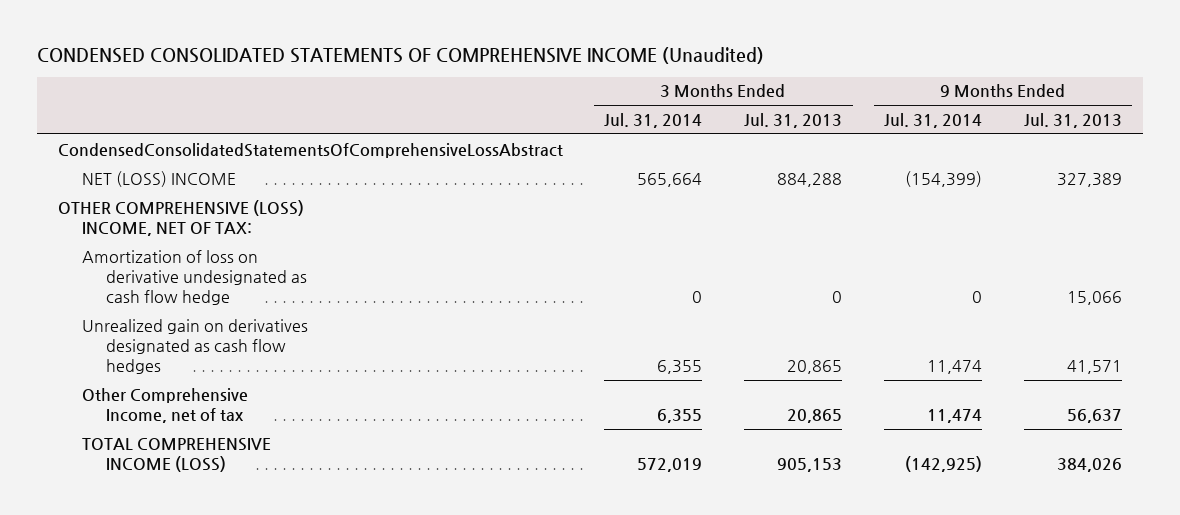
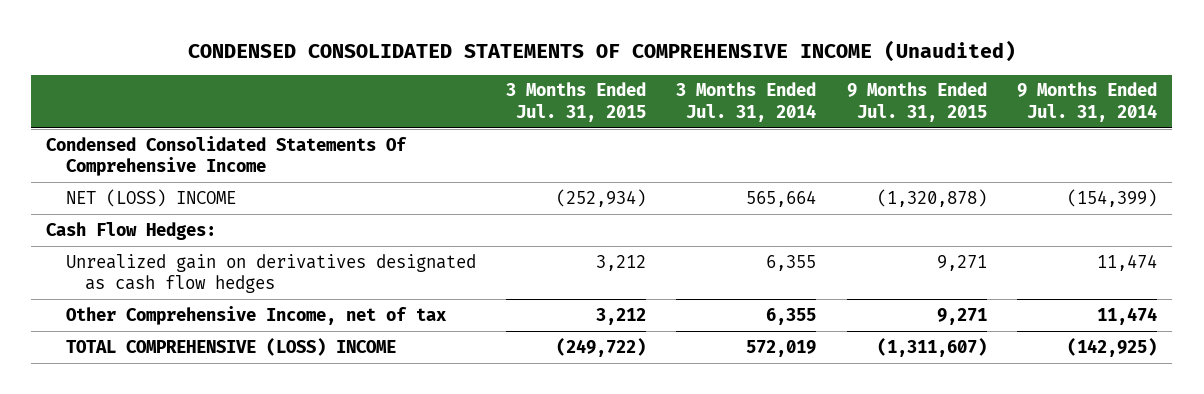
- | 3 Months Ended Jul. 31, 2014 | 3 Months Ended Jul. 31, 2013 | 9 Months Ended Jul. 31, 2014 | 9 Months Ended Jul. 31, 2013
+ | 3 Months Ended Jul. 31, 2015 | 3 Months Ended Jul. 31, 2014 | 9 Months Ended Jul. 31, 2015 | 9 Months Ended Jul. 31, 2014
- CondensedConsolidatedStatementsOfComprehensiveLossAbstract
+ Condensed Consolidated Statements Of Comprehensive Income
- OTHER COMPREHENSIVE (LOSS) INCOME, NET OF TAX:
- Amortization of loss on derivative undesignated as cash flow hedge | 0 | 0 | 0 | 15,066
+ Cash Flow Hedges:
- TOTAL COMPREHENSIVE INCOME (LOSS) | 572,019 | 905,153 | (142,925) | 384,026
+ TOTAL COMPREHENSIVE (LOSS) INCOME | (249,722) | 572,019 | (1,311,607) | (142,925)

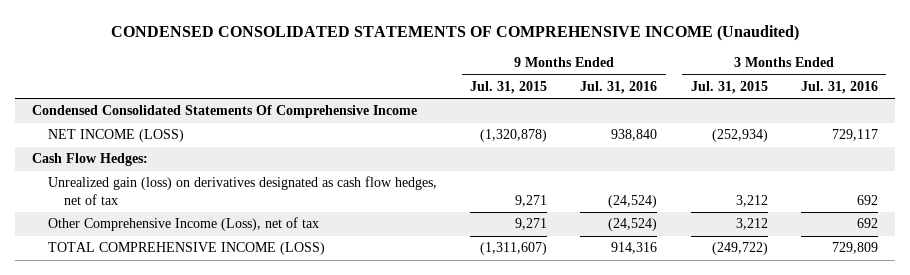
- | 3 Months Ended Jul. 31, 2015 | 3 Months Ended Jul. 31, 2014 | 9 Months Ended Jul. 31, 2015 | 9 Months Ended Jul. 31, 2014
+ | 9 Months Ended Jul. 31, 2015 | 9 Months Ended Jul. 31, 2016 | 3 Months Ended Jul. 31, 2015 | 3 Months Ended Jul. 31, 2016
- NET (LOSS) INCOME | (252,934) | 565,664 | (1,320,878) | (154,399)
+ NET INCOME (LOSS) | (1,320,878) | 938,840 | (252,934) | 729,117
- Unrealized gain on derivatives designated as cash flow hedges | 3,212 | 6,355 | 9,271 | 11,474
- Other Comprehensive Income, net of tax | 3,212 | 6,355 | 9,271 | 11,474
- TOTAL COMPREHENSIVE (LOSS) INCOME | (249,722) | 572,019 | (1,311,607) | (142,925)
+ Unrealized gain (loss) on derivatives designated as cash flow hedges, net of tax | 9,271 | (24,524) | 3,212 | 692
+ Other Comprehensive Income (Loss), net of tax | 9,271 | (24,524) | 3,212 | 692
+ TOTAL COMPREHENSIVE INCOME (LOSS) | (1,311,607) | 914,316 | (249,722) | 729,809

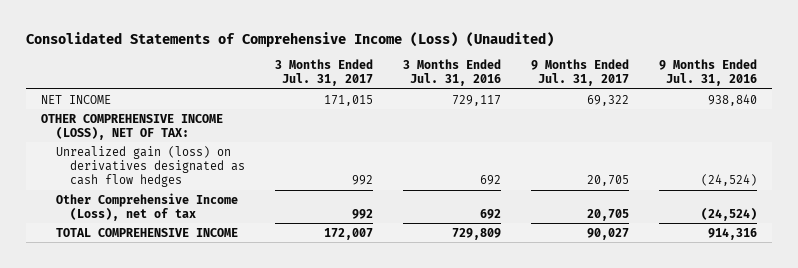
- CONDENSED CONSOLIDATED STATEMENTS OF COMPREHENSIVE INCOME (Unaudited)
+ Consolidated Statements of Comprehensive Income (Loss) (Unaudited)
- | 9 Months Ended Jul. 31, 2015 | 9 Months Ended Jul. 31, 2016 | 3 Months Ended Jul. 31, 2015 | 3 Months Ended Jul. 31, 2016
+ | 3 Months Ended Jul. 31, 2017 | 3 Months Ended Jul. 31, 2016 | 9 Months Ended Jul. 31, 2017 | 9 Months Ended Jul. 31, 2016
- Condensed Consolidated Statements Of Comprehensive Income
- NET INCOME (LOSS) | (1,320,878) | 938,840 | (252,934) | 729,117
- Cash Flow Hedges:
- Unrealized gain (loss) on derivatives designated as cash flow hedges, net of tax | 9,271 | (24,524) | 3,212 | 692
+ NET INCOME | 171,015 | 729,117 | 69,322 | 938,840
+ OTHER COMPREHENSIVE INCOME (LOSS), NET OF TAX:
+ Unrealized gain (loss) on derivatives designated as cash flow hedges | 992 | 692 | 20,705 | (24,524)
- TOTAL COMPREHENSIVE INCOME (LOSS) | (1,311,607) | 914,316 | (249,722) | 729,809
+ TOTAL COMPREHENSIVE INCOME | 172,007 | 729,809 | 90,027 | 914,316

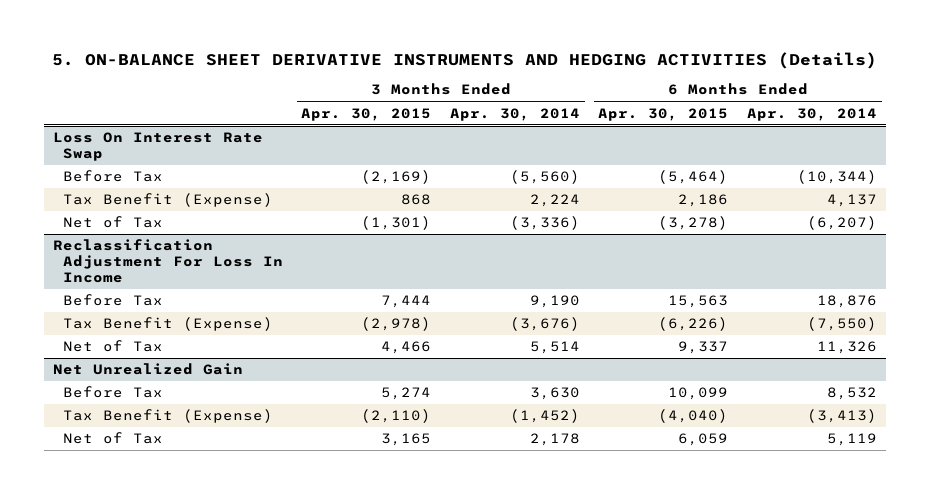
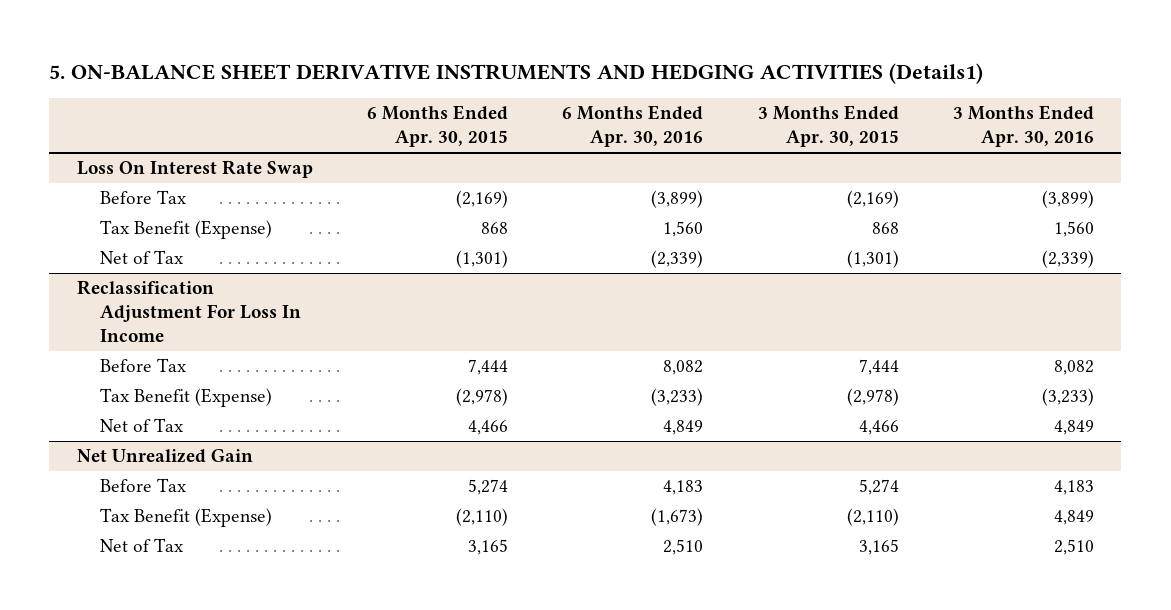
- 5. ON-BALANCE SHEET DERIVATIVE INSTRUMENTS AND HEDGING ACTIVITIES (Details)
+ 5. ON-BALANCE SHEET DERIVATIVE INSTRUMENTS AND HEDGING ACTIVITIES (Details1)
- | 3 Months Ended Apr. 30, 2015 | 3 Months Ended Apr. 30, 2014 | 6 Months Ended Apr. 30, 2015 | 6 Months Ended Apr. 30, 2014
+ | 6 Months Ended Apr. 30, 2015 | 6 Months Ended Apr. 30, 2016 | 3 Months Ended Apr. 30, 2015 | 3 Months Ended Apr. 30, 2016
@ Loss On Interest Rate Swap
- Before Tax | (2,169) | (5,560) | (5,464) | (10,344)
- Tax Benefit (Expense) | 868 | 2,224 | 2,186 | 4,137
- Net of Tax | (1,301) | (3,336) | (3,278) | (6,207)
+ Before Tax | (2,169) | (3,899) | (2,169) | (3,899)
+ Tax Benefit (Expense) | 868 | 1,560 | 868 | 1,560
+ Net of Tax | (1,301) | (2,339) | (1,301) | (2,339)
@ Reclassification Adjustment For Loss In Income
- Before Tax | 7,444 | 9,190 | 15,563 | 18,876
- Tax Benefit (Expense) | (2,978) | (3,676) | (6,226) | (7,550)
- Net of Tax | 4,466 | 5,514 | 9,337 | 11,326
+ Before Tax | 7,444 | 8,082 | 7,444 | 8,082
+ Tax Benefit (Expense) | (2,978) | (3,233) | (2,978) | (3,233)
+ Net of Tax | 4,466 | 4,849 | 4,466 | 4,849
@ Net Unrealized Gain
- Before Tax | 5,274 | 3,630 | 10,099 | 8,532
- Tax Benefit (Expense) | (2,110) | (1,452) | (4,040) | (3,413)
- Net of Tax | 3,165 | 2,178 | 6,059 | 5,119
+ Before Tax | 5,274 | 4,183 | 5,274 | 4,183
+ Tax Benefit (Expense) | (2,110) | (1,673) | (2,110) | 4,849
+ Net of Tax | 3,165 | 2,510 | 3,165 | 2,510

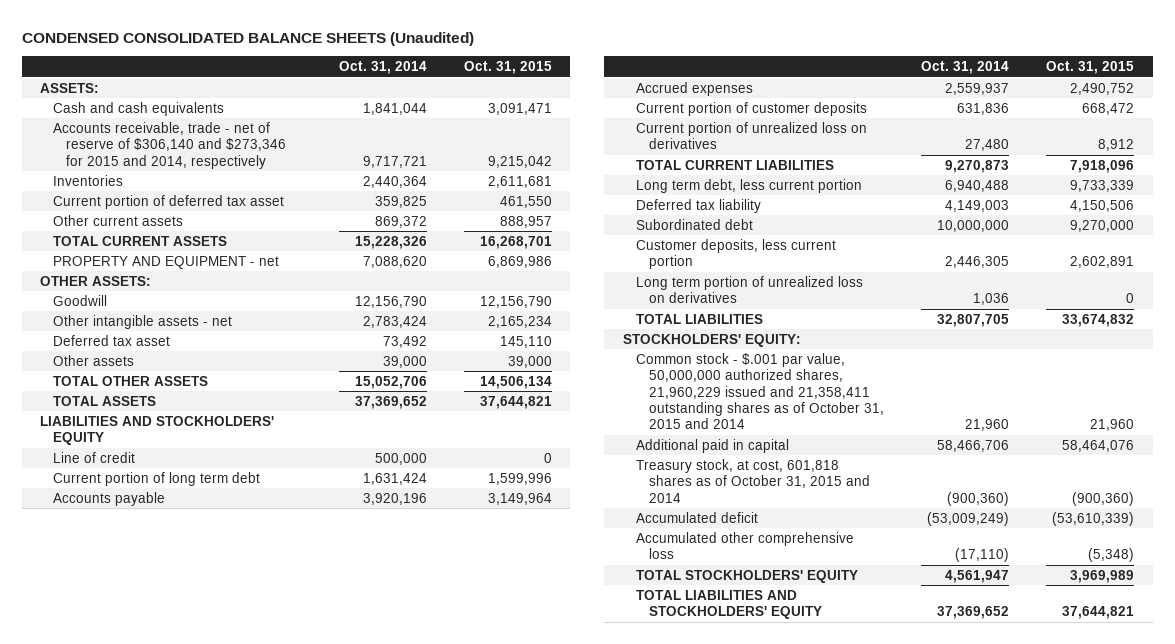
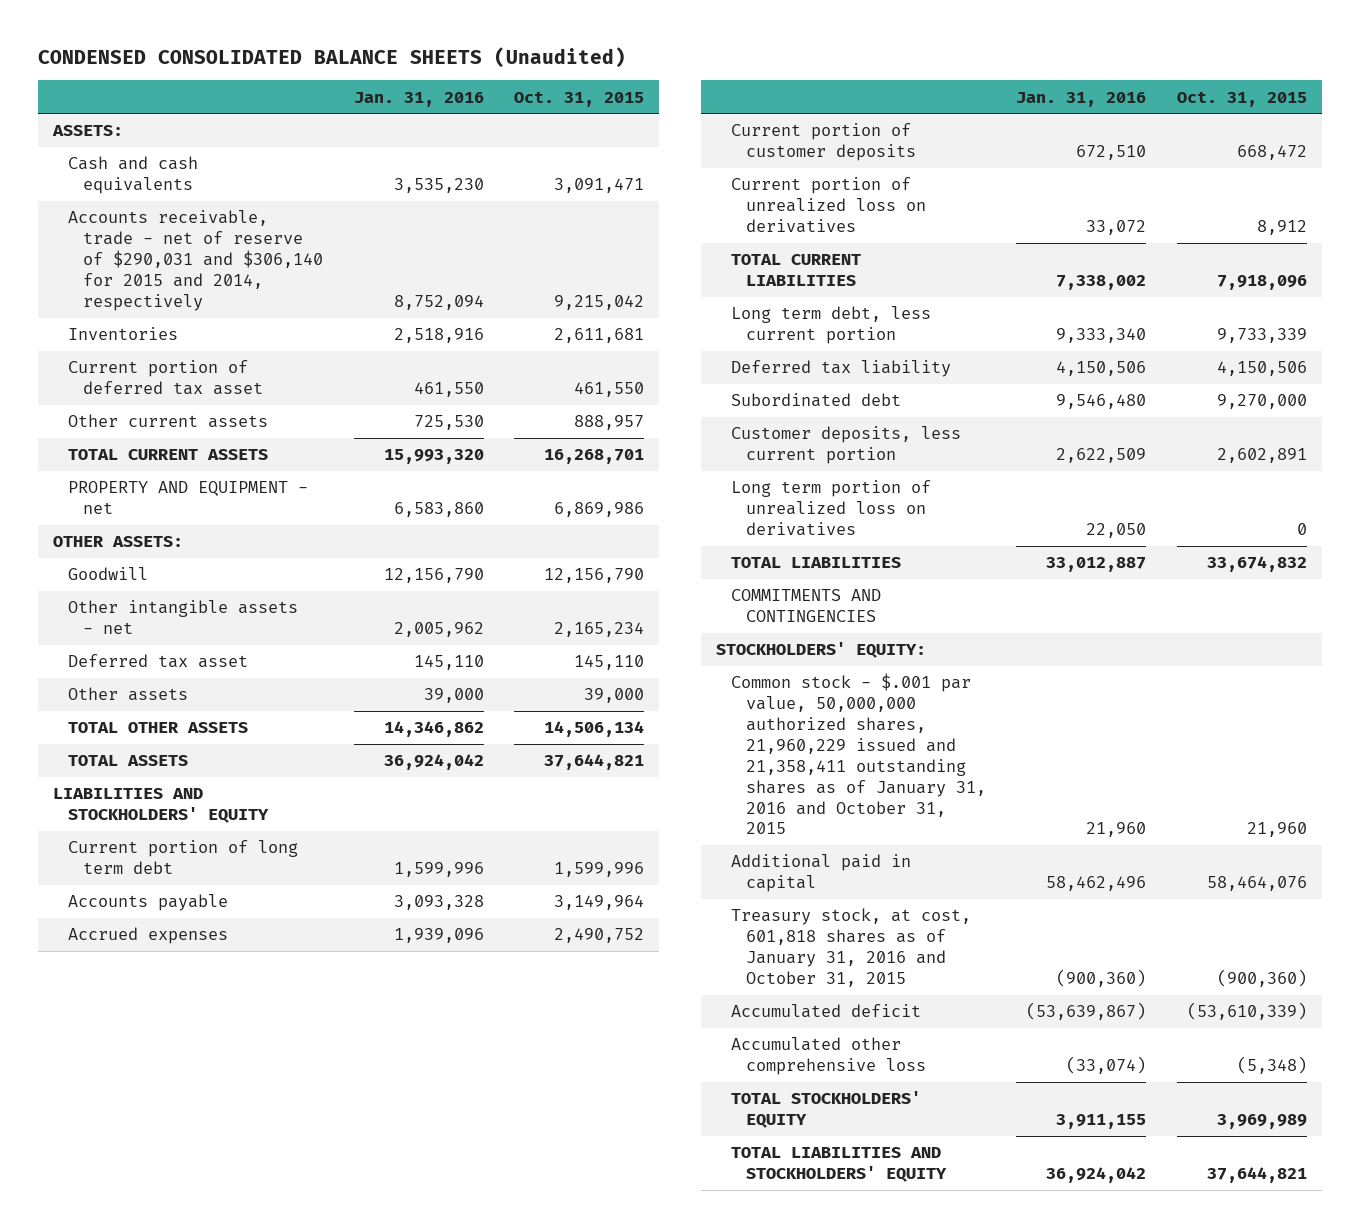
- | Oct. 31, 2014 | Oct. 31, 2015
+ | Jan. 31, 2016 | Oct. 31, 2015
- Accounts receivable, trade - net of reserve of $306,140 and $273,346 for 2015 and 2014, respectively | 9,717,721 | 9,215,042
+ Accounts receivable, trade - net of reserve of $290,031 and $306,140 for 2015 and 2014, respectively | 8,752,094 | 9,215,042
- Line of credit | 500,000 | 0
+ COMMITMENTS AND CONTINGENCIES
- Common stock - $.001 par value, 50,000,000 authorized shares, 21,960,229 issued and 21,358,411 outstanding shares as of October 31, 2015 and 2014 | 21,960 | 21,960
+ Common stock - $.001 par value, 50,000,000 authorized shares, 21,960,229 issued and 21,358,411 outstanding shares as of January 31, 2016 and October 31, 2015 | 21,960 | 21,960
- Treasury stock, at cost, 601,818 shares as of October 31, 2015 and 2014 | (900,360) | (900,360)
+ Treasury stock, at cost, 601,818 shares as of January 31, 2016 and October 31, 2015 | (900,360) | (900,360)

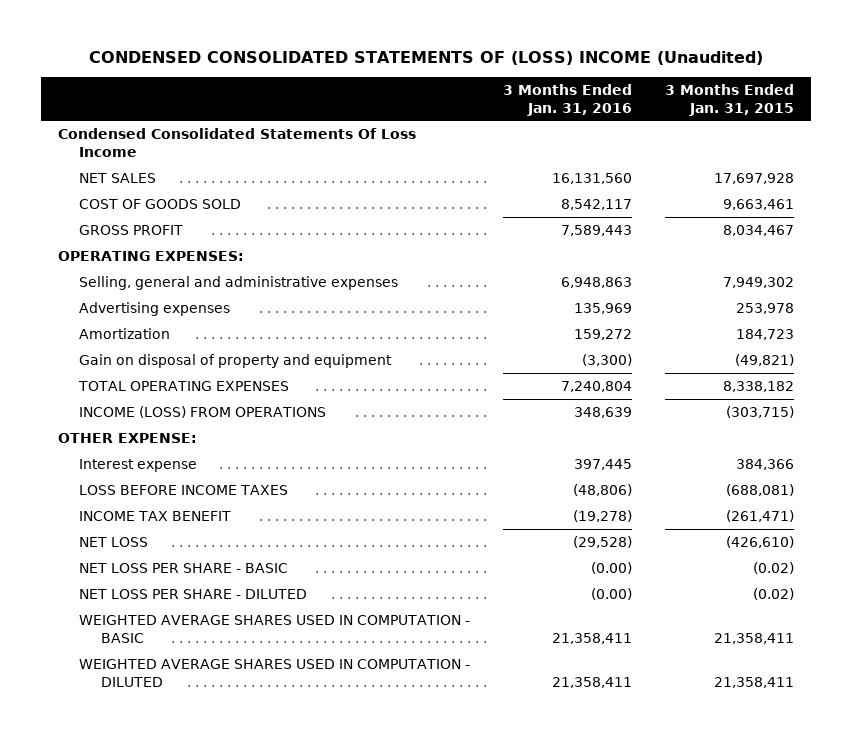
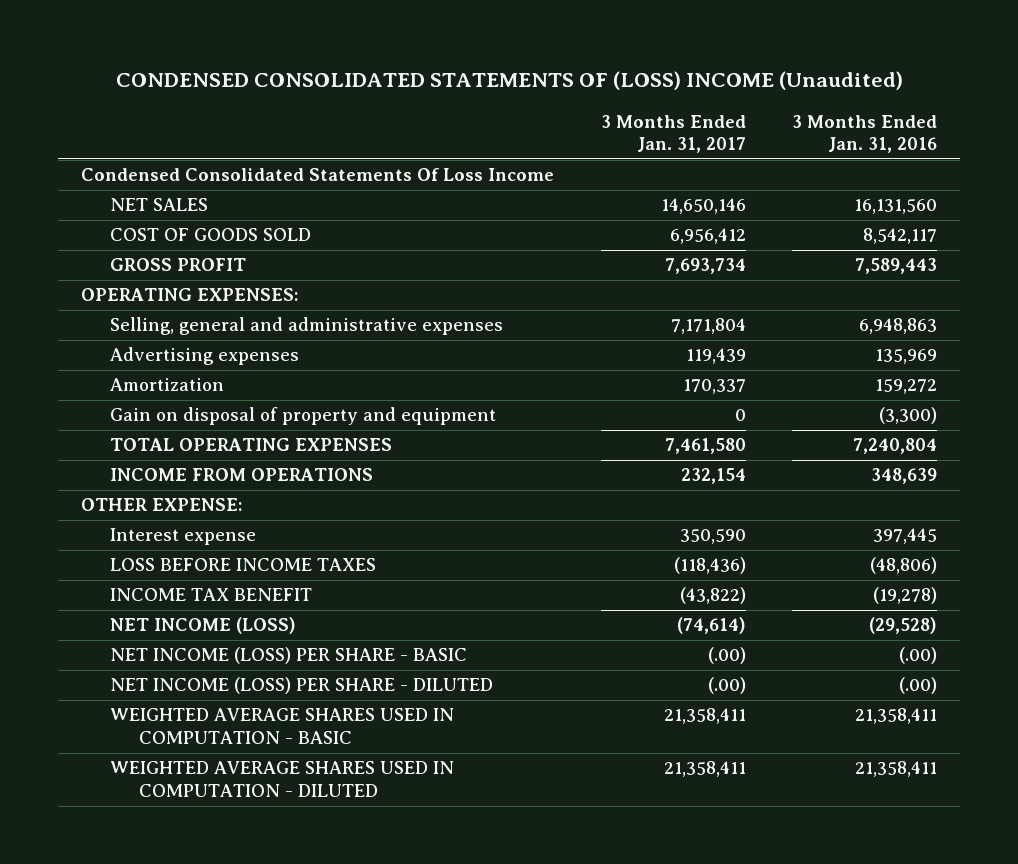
- | 3 Months Ended Jan. 31, 2016 | 3 Months Ended Jan. 31, 2015
+ | 3 Months Ended Jan. 31, 2017 | 3 Months Ended Jan. 31, 2016
- INCOME (LOSS) FROM OPERATIONS | 348,639 | (303,715)
+ INCOME FROM OPERATIONS | 232,154 | 348,639
- NET LOSS | (29,528) | (426,610)
- NET LOSS PER SHARE - BASIC | (0.00) | (0.02)
- NET LOSS PER SHARE - DILUTED | (0.00) | (0.02)
+ NET INCOME (LOSS) | (74,614) | (29,528)
+ NET INCOME (LOSS) PER SHARE - BASIC | (.00) | (.00)
+ NET INCOME (LOSS) PER SHARE - DILUTED | (.00) | (.00)

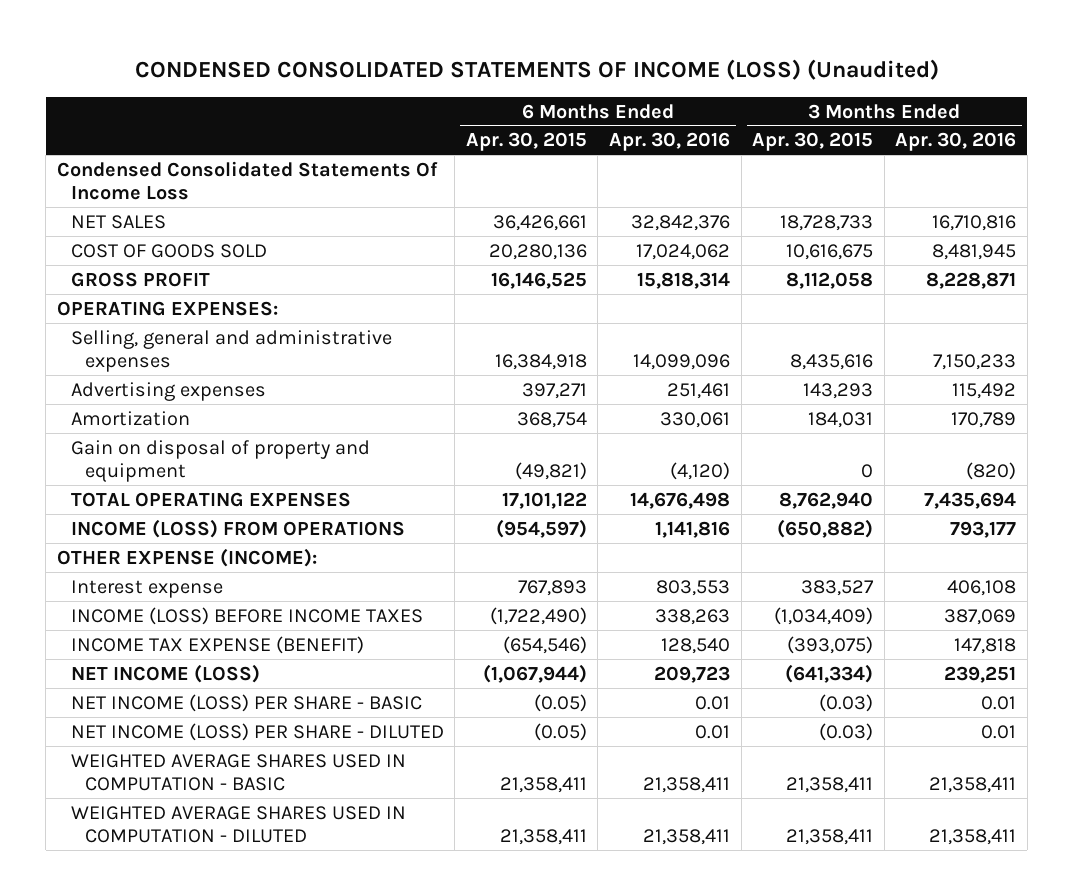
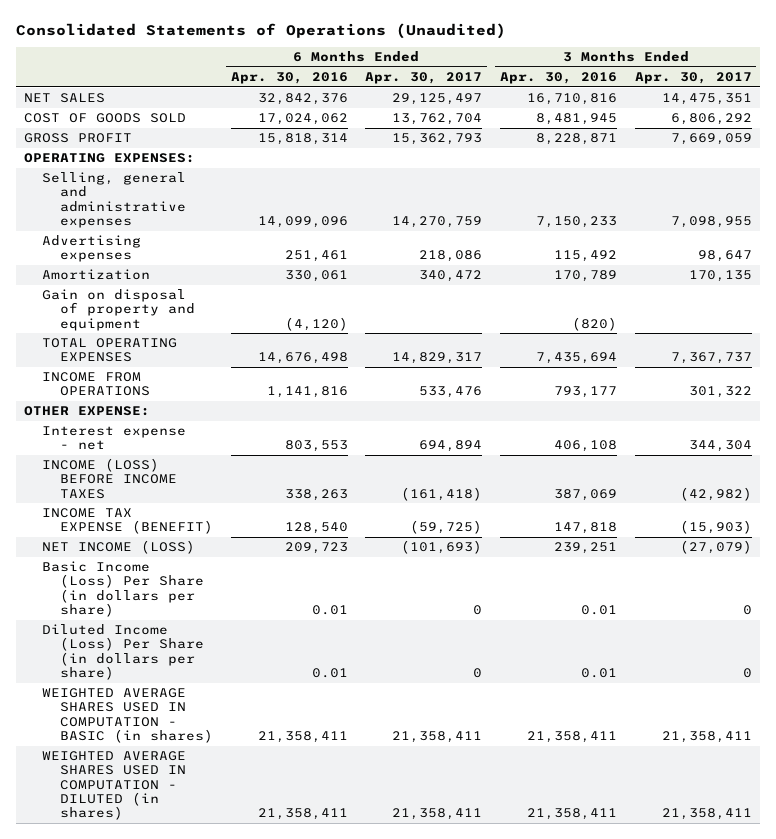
- CONDENSED CONSOLIDATED STATEMENTS OF INCOME (LOSS) (Unaudited)
+ Consolidated Statements of Operations (Unaudited)
- | 6 Months Ended Apr. 30, 2015 | 6 Months Ended Apr. 30, 2016 | 3 Months Ended Apr. 30, 2015 | 3 Months Ended Apr. 30, 2016
+ | 6 Months Ended Apr. 30, 2016 | 6 Months Ended Apr. 30, 2017 | 3 Months Ended Apr. 30, 2016 | 3 Months Ended Apr. 30, 2017
- Condensed Consolidated Statements Of Income Loss
- INCOME (LOSS) FROM OPERATIONS | (954,597) | 1,141,816 | (650,882) | 793,177
- OTHER EXPENSE (INCOME):
- Interest expense | 767,893 | 803,553 | 383,527 | 406,108
+ INCOME FROM OPERATIONS | 1,141,816 | 533,476 | 793,177 | 301,322
+ OTHER EXPENSE:
+ Interest expense - net | 803,553 | 694,894 | 406,108 | 344,304
- NET INCOME (LOSS) PER SHARE - BASIC | (0.05) | 0.01 | (0.03) | 0.01
- NET INCOME (LOSS) PER SHARE - DILUTED | (0.05) | 0.01 | (0.03) | 0.01
- WEIGHTED AVERAGE SHARES USED IN COMPUTATION - BASIC | 21,358,411 | 21,358,411 | 21,358,411 | 21,358,411
- WEIGHTED AVERAGE SHARES USED IN COMPUTATION - DILUTED | 21,358,411 | 21,358,411 | 21,358,411 | 21,358,411
+ Basic Income (Loss) Per Share (in dollars per share) | 0.01 | 0 | 0.01 | 0
+ Diluted Income (Loss) Per Share (in dollars per share) | 0.01 | 0 | 0.01 | 0
+ WEIGHTED AVERAGE SHARES USED IN COMPUTATION - BASIC (in shares) | 21,358,411 | 21,358,411 | 21,358,411 | 21,358,411
+ WEIGHTED AVERAGE SHARES USED IN COMPUTATION - DILUTED (in shares) | 21,358,411 | 21,358,411 | 21,358,411 | 21,358,411

